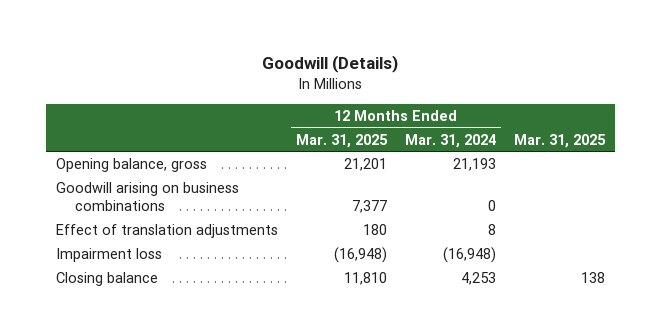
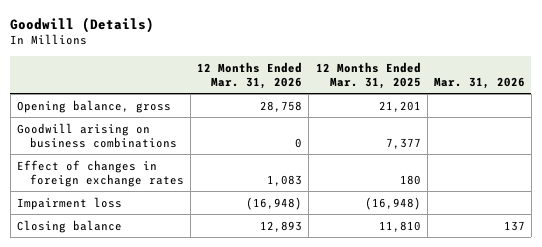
- | 12 Months Ended Mar. 31, 2025 | 12 Months Ended Mar. 31, 2024 | Mar. 31, 2025
+ | 12 Months Ended Mar. 31, 2026 | 12 Months Ended Mar. 31, 2025 | Mar. 31, 2026
- Effect of translation adjustments | 180 | 8 |
+ Effect of changes in foreign exchange rates | 1,083 | 180 |

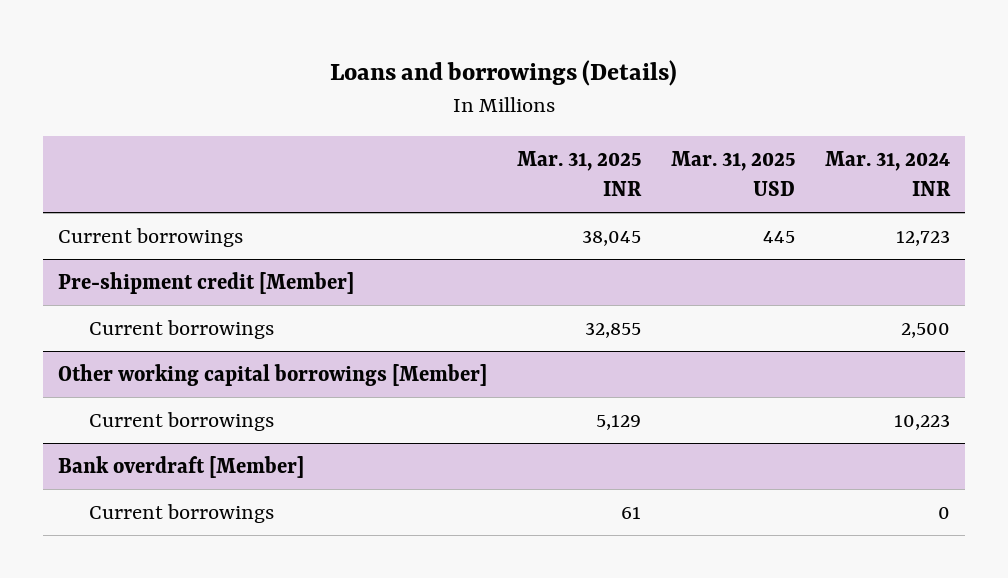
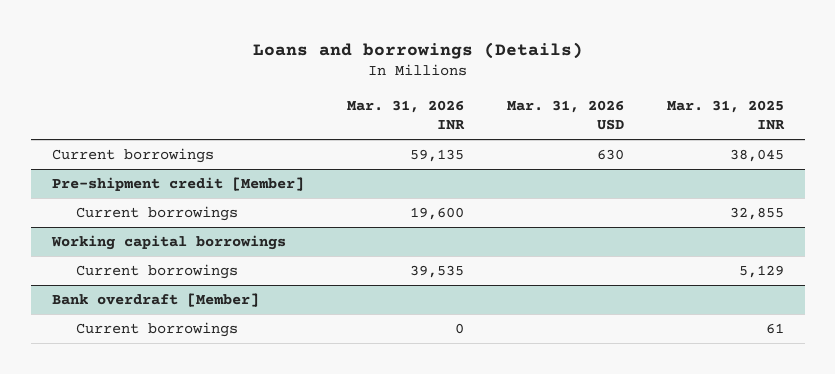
- | Mar. 31, 2025 INR | Mar. 31, 2025 USD | Mar. 31, 2024 INR
+ | Mar. 31, 2026 INR | Mar. 31, 2026 USD | Mar. 31, 2025 INR
- Other working capital borrowings [Member]
+ Working capital borrowings

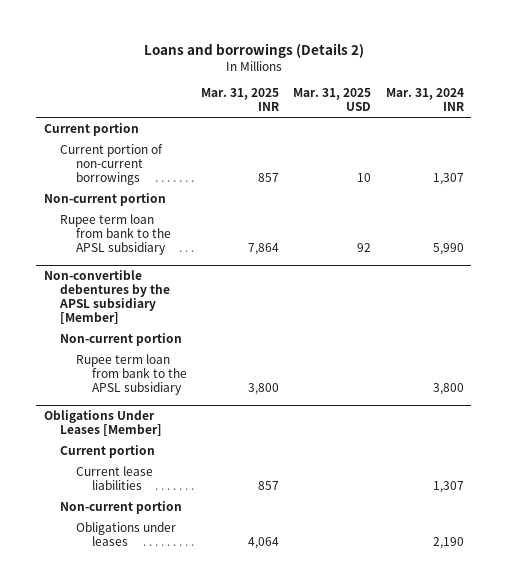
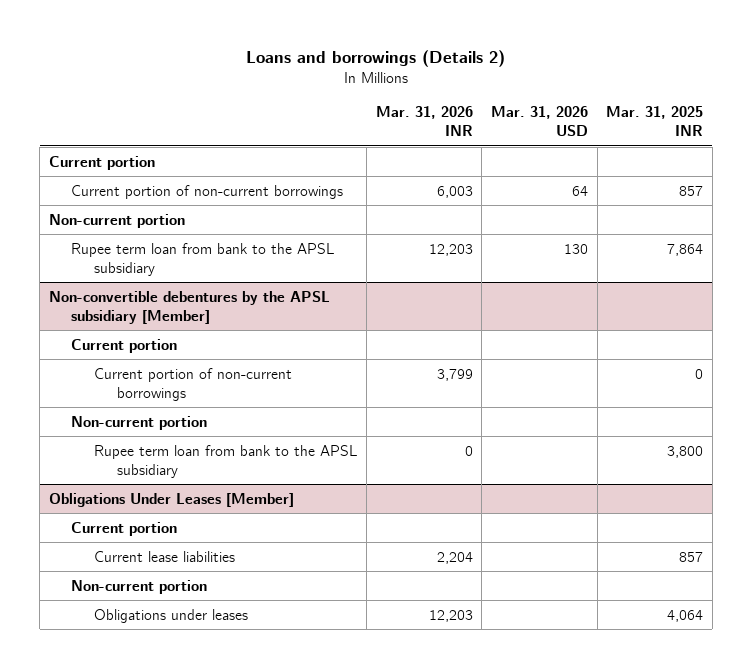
- | Mar. 31, 2025 INR | Mar. 31, 2025 USD | Mar. 31, 2024 INR
+ | Mar. 31, 2026 INR | Mar. 31, 2026 USD | Mar. 31, 2025 INR
@ Non-convertible debentures by the APSL subsidiary [Member]
+ Current portion
+ Current portion of non-current borrowings | 3,799 | | 0

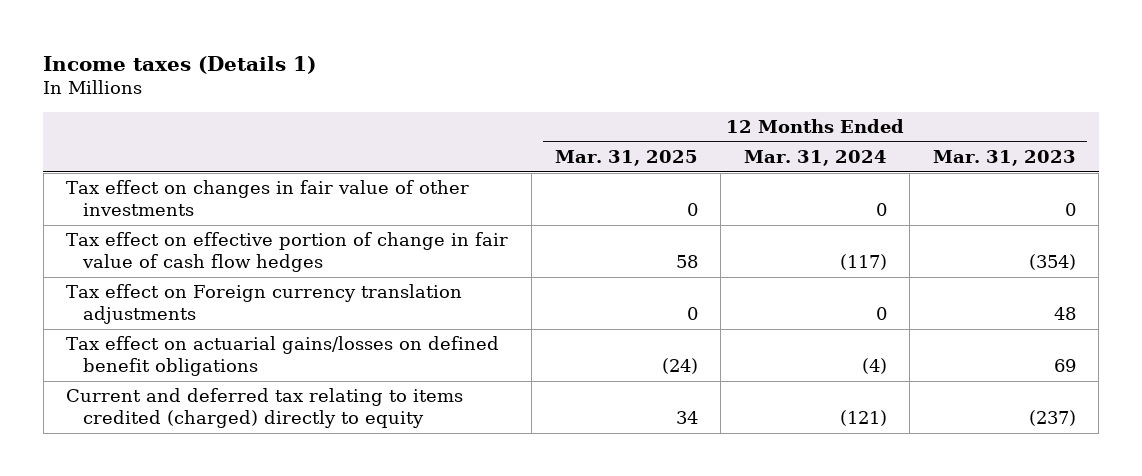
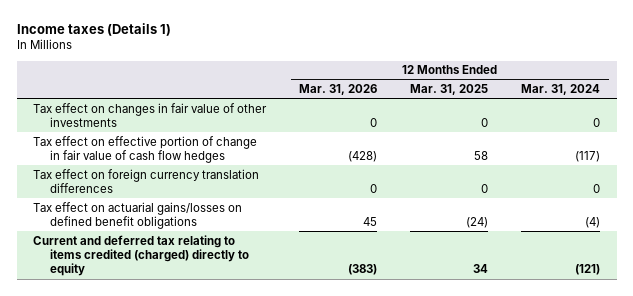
- | 12 Months Ended Mar. 31, 2025 | 12 Months Ended Mar. 31, 2024 | 12 Months Ended Mar. 31, 2023
+ | 12 Months Ended Mar. 31, 2026 | 12 Months Ended Mar. 31, 2025 | 12 Months Ended Mar. 31, 2024
- Tax effect on Foreign currency translation adjustments | 0 | 0 | 48
+ Tax effect on foreign currency translation differences | 0 | 0 | 0

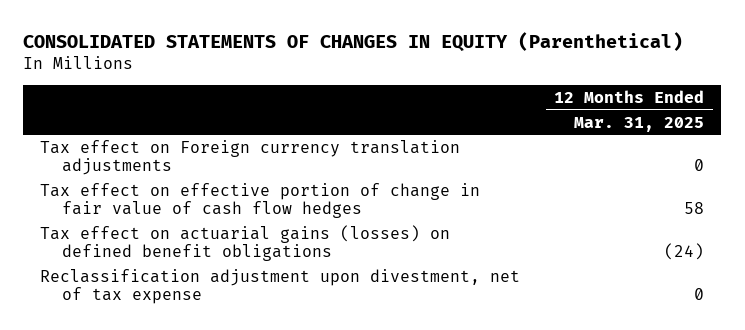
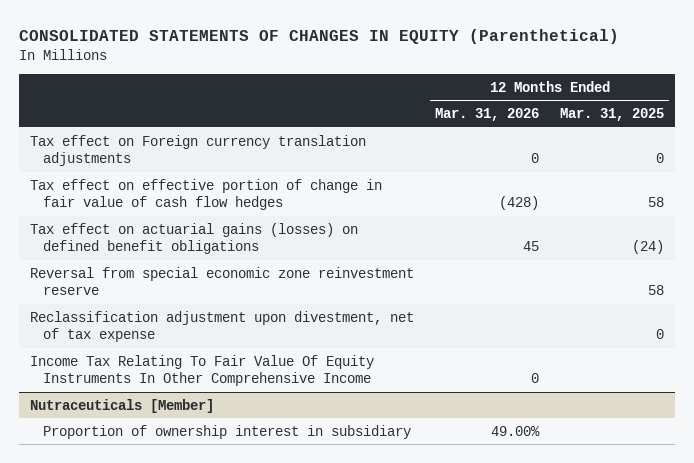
- | 12 Months Ended Mar. 31, 2025
+ | 12 Months Ended Mar. 31, 2026 | 12 Months Ended Mar. 31, 2025
+ Reversal from special economic zone reinvestment reserve | | 58
+ Income Tax Relating To Fair Value Of Equity Instruments In Other Comprehensive Income | 0 |
+ Nutraceuticals [Member]
+ Proportion of ownership interest in subsidiary | 49.00% |

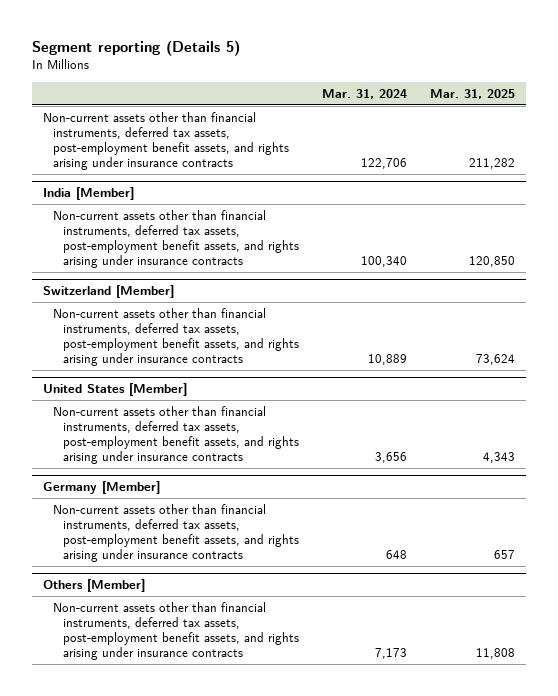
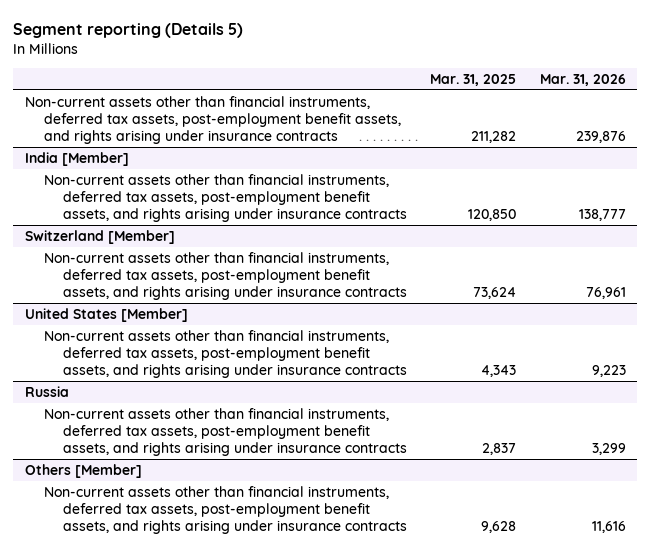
- | Mar. 31, 2024 | Mar. 31, 2025
+ | Mar. 31, 2025 | Mar. 31, 2026
- Germany [Member]
- Non-current assets other than financial instruments, deferred tax assets, post-employment benefit assets, and rights arising under insurance contracts | 648 | 657
+ Russia
+ Non-current assets other than financial instruments, deferred tax assets, post-employment benefit assets, and rights arising under insurance contracts | 2,837 | 3,299
@ Others [Member]
- Non-current assets other than financial instruments, deferred tax assets, post-employment benefit assets, and rights arising under insurance contracts | 7,173 | 11,808
+ Non-current assets other than financial instruments, deferred tax assets, post-employment benefit assets, and rights arising under insurance contracts | 9,628 | 11,616

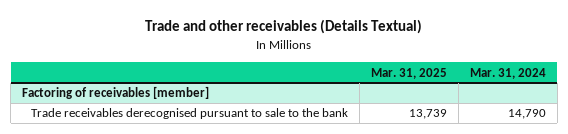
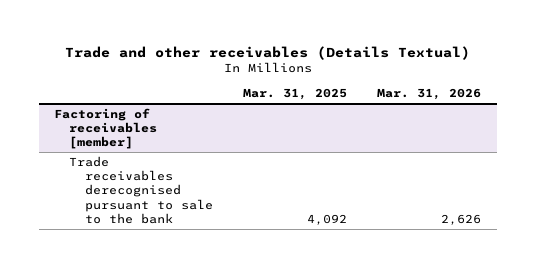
- | Mar. 31, 2025 | Mar. 31, 2024
+ | Mar. 31, 2025 | Mar. 31, 2026
@ Factoring of receivables [member]
- Trade receivables derecognised pursuant to sale to the bank | 13,739 | 14,790
+ Trade receivables derecognised pursuant to sale to the bank | 4,092 | 2,626

